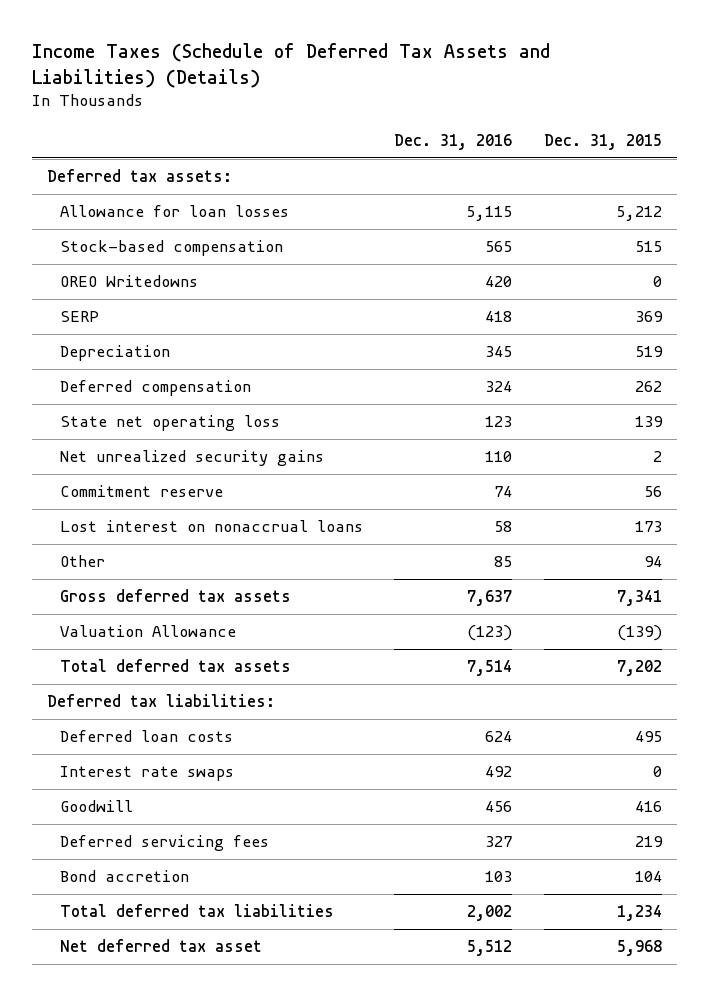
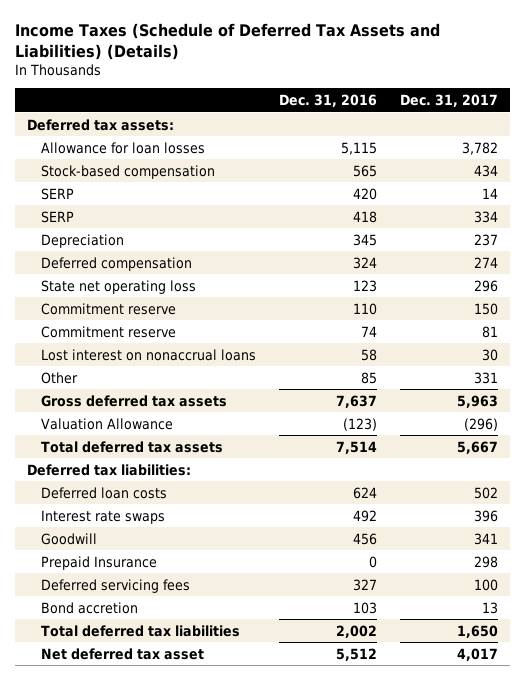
- | Dec. 31, 2016 | Dec. 31, 2015
+ | Dec. 31, 2016 | Dec. 31, 2017
- OREO Writedowns | 420 | 0
+ SERP | 420 | 14
- Net unrealized security gains | 110 | 2
+ Commitment reserve | 110 | 150
+ Prepaid Insurance | 0 | 298

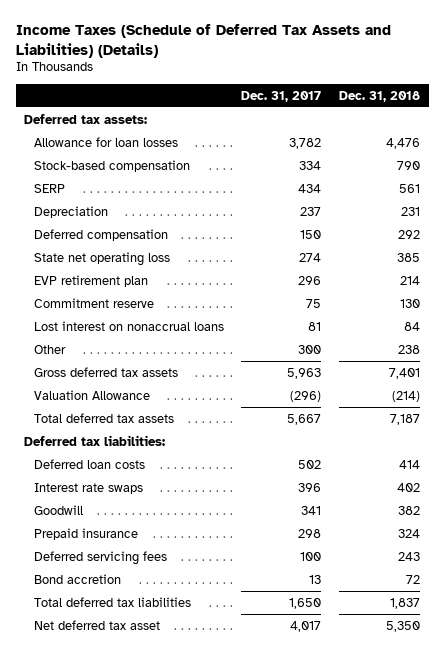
- | Dec. 31, 2016 | Dec. 31, 2017
+ | Dec. 31, 2017 | Dec. 31, 2018
- Stock-based compensation | 565 | 434
- SERP | 420 | 14
- SERP | 418 | 334
+ Stock-based compensation | 334 | 790
+ SERP | 434 | 561
- Deferred compensation | 324 | 274
- State net operating loss | 123 | 296
- Commitment reserve | 110 | 150
- Commitment reserve | 74 | 81
- Lost interest on nonaccrual loans | 58 | 30
- Other | 85 | 331
+ Deferred compensation | 150 | 292
+ State net operating loss | 274 | 385
+ EVP retirement plan | 296 | 214
+ Commitment reserve | 75 | 130
+ Lost interest on nonaccrual loans | 81 | 84
+ Other | 300 | 238
- Prepaid Insurance | 0 | 298
+ Prepaid insurance | 298 | 324

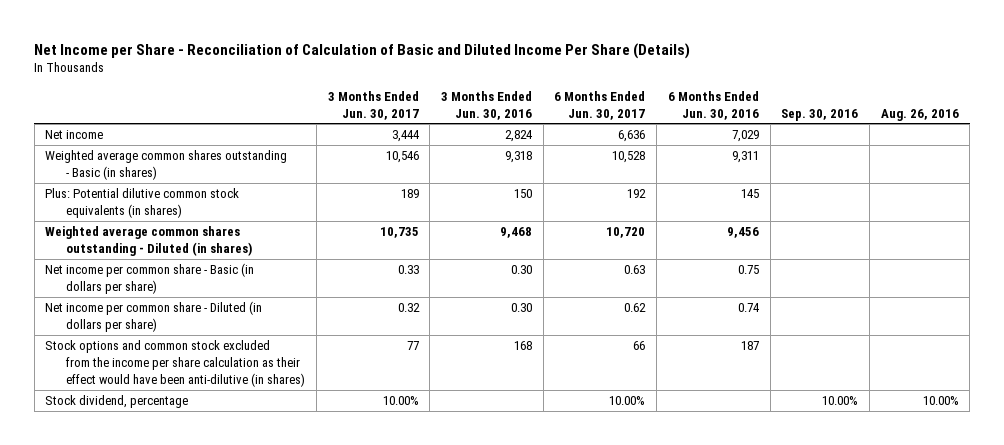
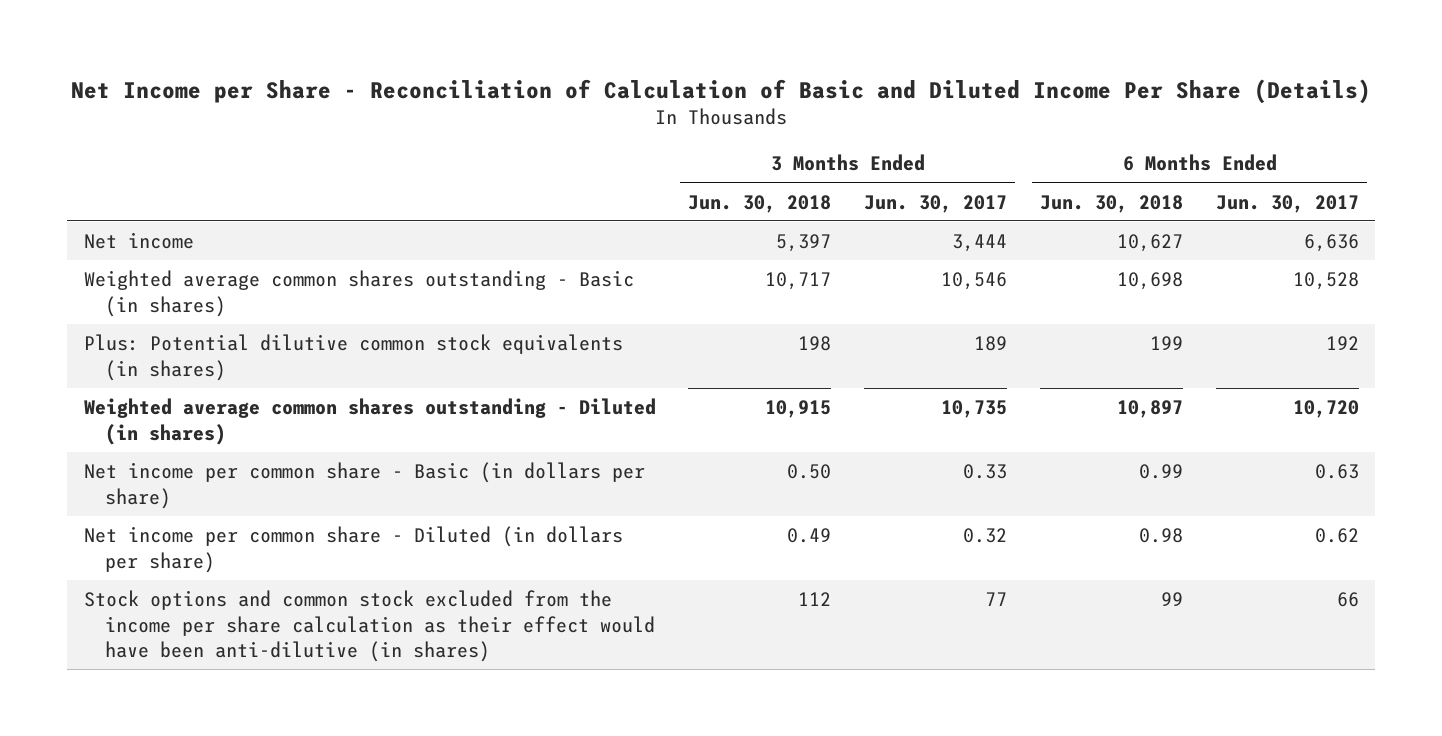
- | 3 Months Ended Jun. 30, 2017 | 3 Months Ended Jun. 30, 2016 | 6 Months Ended Jun. 30, 2017 | 6 Months Ended Jun. 30, 2016 | Sep. 30, 2016 | Aug. 26, 2016
+ | 3 Months Ended Jun. 30, 2018 | 3 Months Ended Jun. 30, 2017 | 6 Months Ended Jun. 30, 2018 | 6 Months Ended Jun. 30, 2017
- Stock dividend, percentage | 10.00% | | 10.00% | | 10.00% | 10.00%

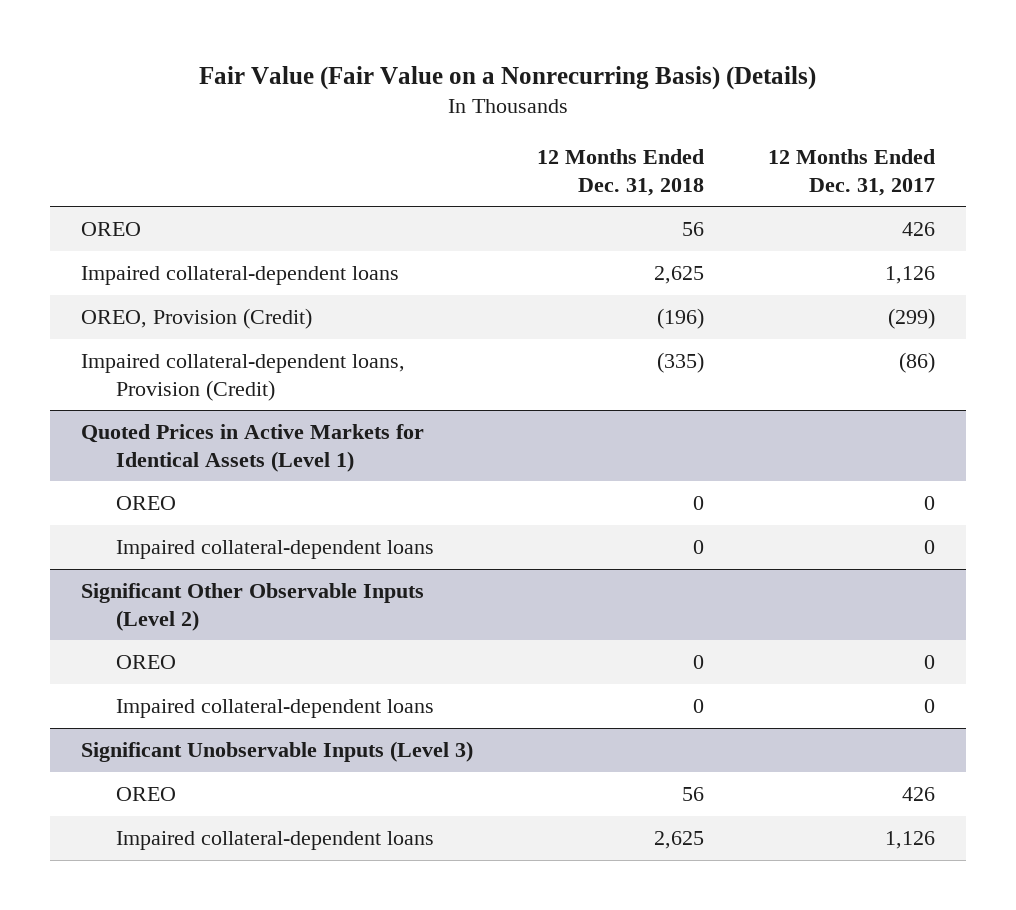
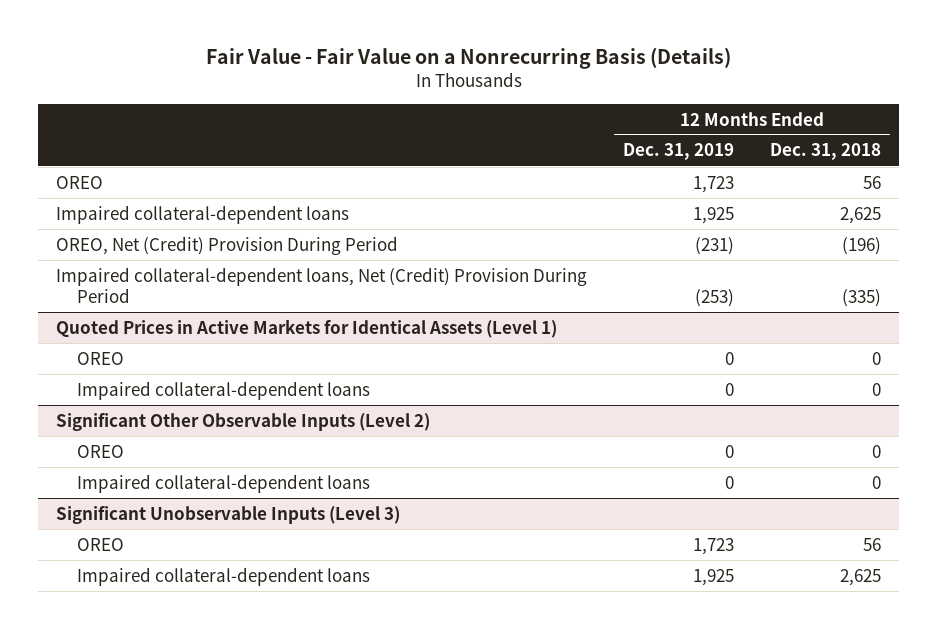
- Fair Value (Fair Value on a Nonrecurring Basis) (Details)
+ Fair Value - Fair Value on a Nonrecurring Basis (Details)
- | 12 Months Ended Dec. 31, 2018 | 12 Months Ended Dec. 31, 2017
+ | 12 Months Ended Dec. 31, 2019 | 12 Months Ended Dec. 31, 2018
- OREO, Provision (Credit) | (196) | (299)
- Impaired collateral-dependent loans, Provision (Credit) | (335) | (86)
+ OREO, Net (Credit) Provision During Period | (231) | (196)
+ Impaired collateral-dependent loans, Net (Credit) Provision During Period | (253) | (335)

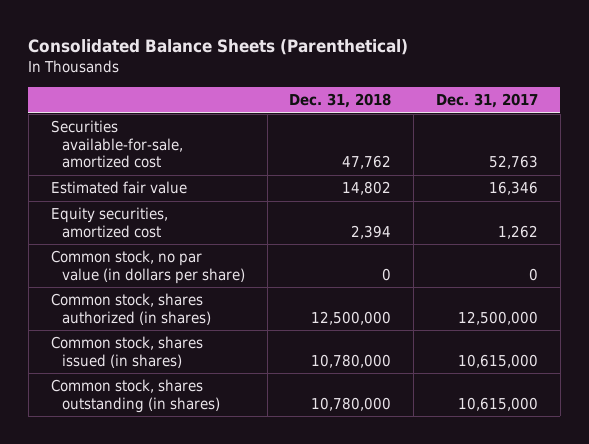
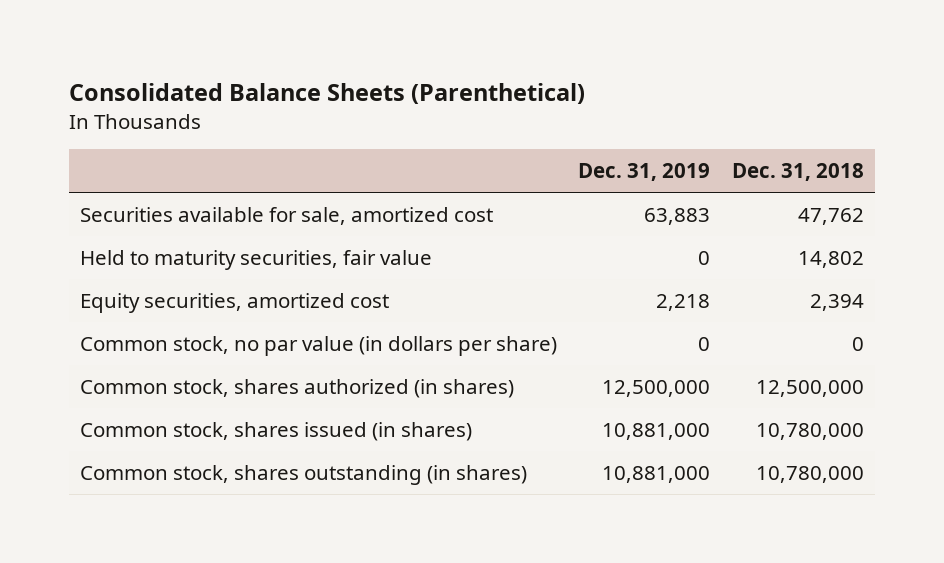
- | Dec. 31, 2018 | Dec. 31, 2017
+ | Dec. 31, 2019 | Dec. 31, 2018
- Securities available-for-sale, amortized cost | 47,762 | 52,763
- Estimated fair value | 14,802 | 16,346
+ Securities available for sale, amortized cost | 63,883 | 47,762
+ Held to maturity securities, fair value | 0 | 14,802

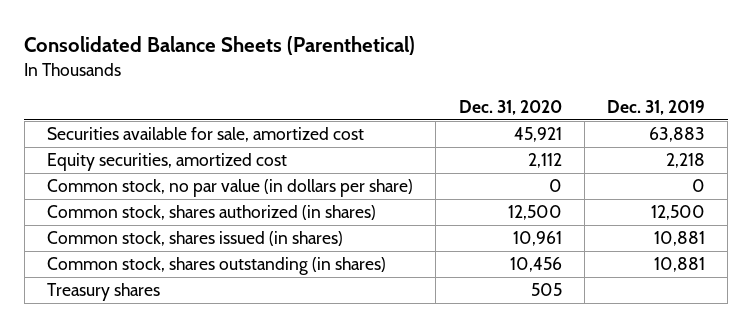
- | Dec. 31, 2019 | Dec. 31, 2018
+ | Dec. 31, 2020 | Dec. 31, 2019
- Held to maturity securities, fair value | 0 | 14,802
- Common stock, shares authorized (in shares) | 12,500,000 | 12,500,000
- Common stock, shares issued (in shares) | 10,881,000 | 10,780,000
- Common stock, shares outstanding (in shares) | 10,881,000 | 10,780,000
+ Common stock, shares authorized (in shares) | 12,500 | 12,500
+ Common stock, shares issued (in shares) | 10,961 | 10,881
+ Common stock, shares outstanding (in shares) | 10,456 | 10,881
+ Treasury shares | 505 |

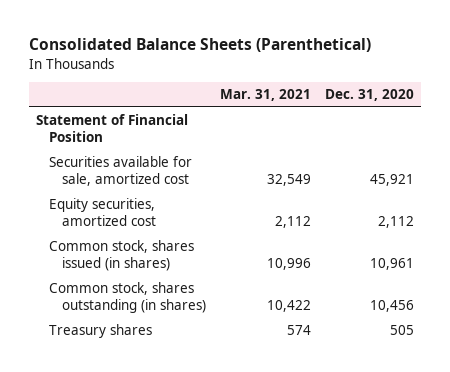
- | Dec. 31, 2020 | Dec. 31, 2019
+ | Mar. 31, 2021 | Dec. 31, 2020
+ Statement of Financial Position
- Common stock, no par value (in dollars per share) | 0 | 0
- Common stock, shares authorized (in shares) | 12,500 | 12,500

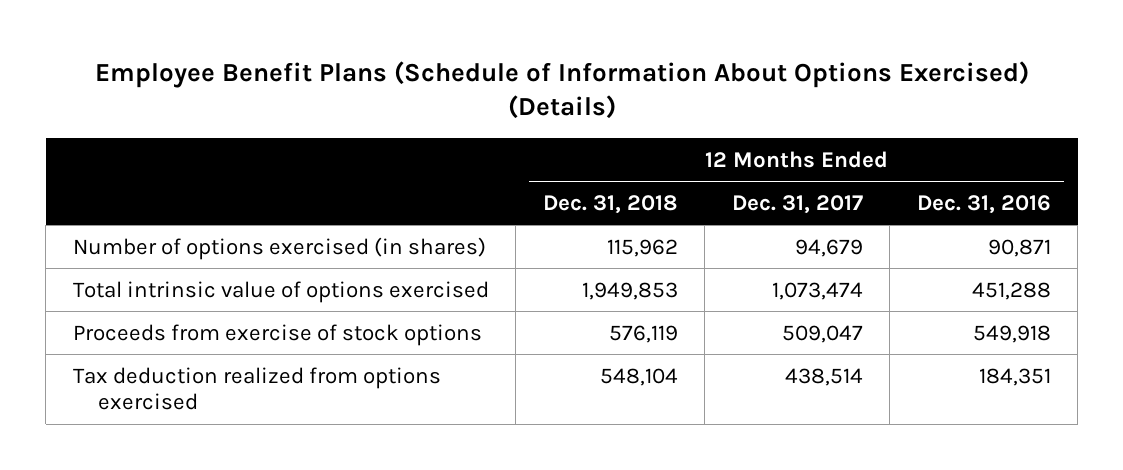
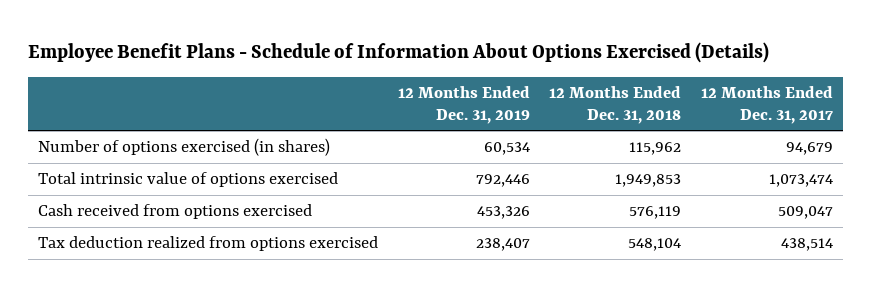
- Employee Benefit Plans (Schedule of Information About Options Exercised) (Details)
+ Employee Benefit Plans - Schedule of Information About Options Exercised (Details)
- | 12 Months Ended Dec. 31, 2018 | 12 Months Ended Dec. 31, 2017 | 12 Months Ended Dec. 31, 2016
+ | 12 Months Ended Dec. 31, 2019 | 12 Months Ended Dec. 31, 2018 | 12 Months Ended Dec. 31, 2017
- Proceeds from exercise of stock options | 576,119 | 509,047 | 549,918
+ Cash received from options exercised | 453,326 | 576,119 | 509,047

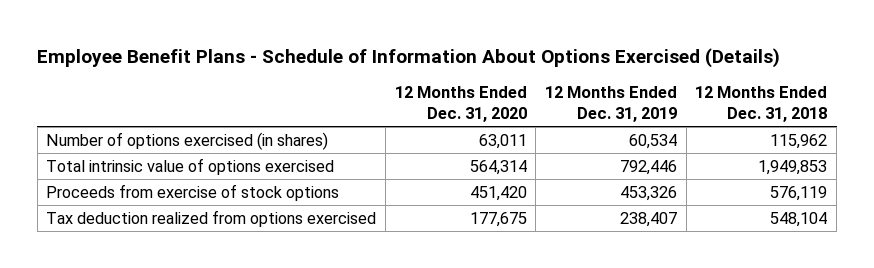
- | 12 Months Ended Dec. 31, 2019 | 12 Months Ended Dec. 31, 2018 | 12 Months Ended Dec. 31, 2017
+ | 12 Months Ended Dec. 31, 2020 | 12 Months Ended Dec. 31, 2019 | 12 Months Ended Dec. 31, 2018
- Cash received from options exercised | 453,326 | 576,119 | 509,047
+ Proceeds from exercise of stock options | 451,420 | 453,326 | 576,119

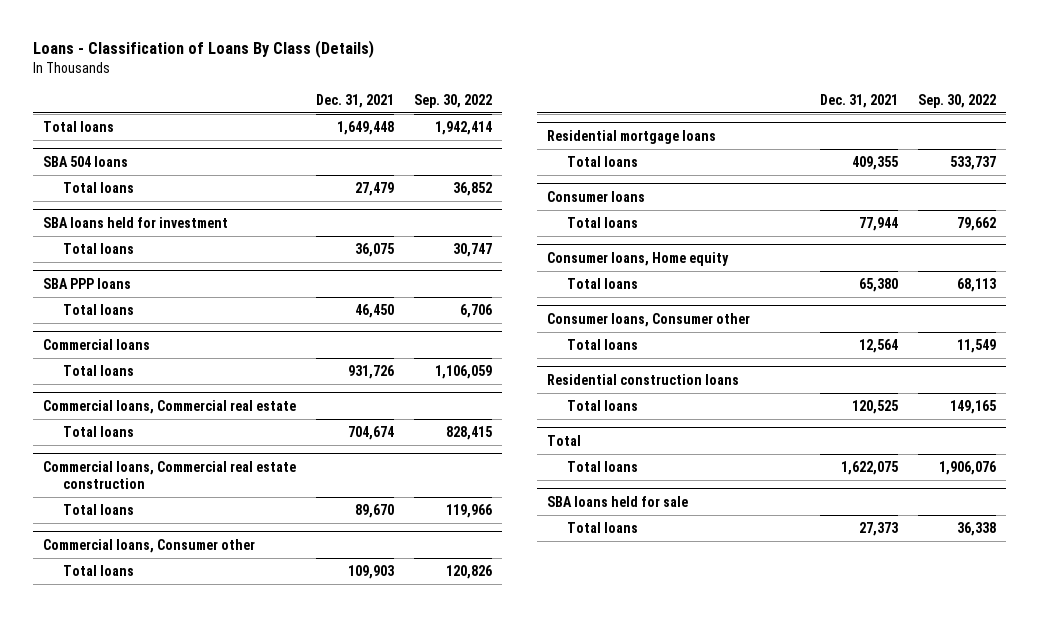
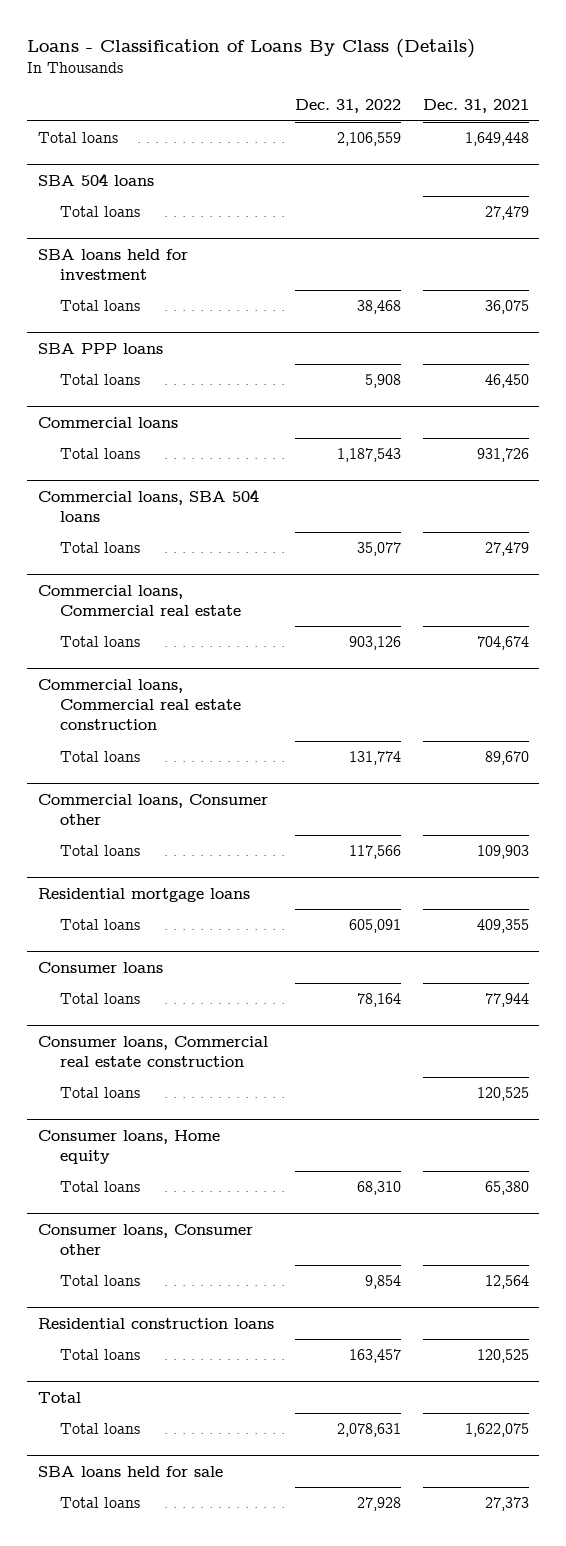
- | Dec. 31, 2021 | Sep. 30, 2022
+ | Dec. 31, 2022 | Dec. 31, 2021
+ Commercial loans, SBA 504 loans
+ Total loans | 35,077 | 27,479
+ Consumer loans, Commercial real estate construction
+ Total loans | | 120,525

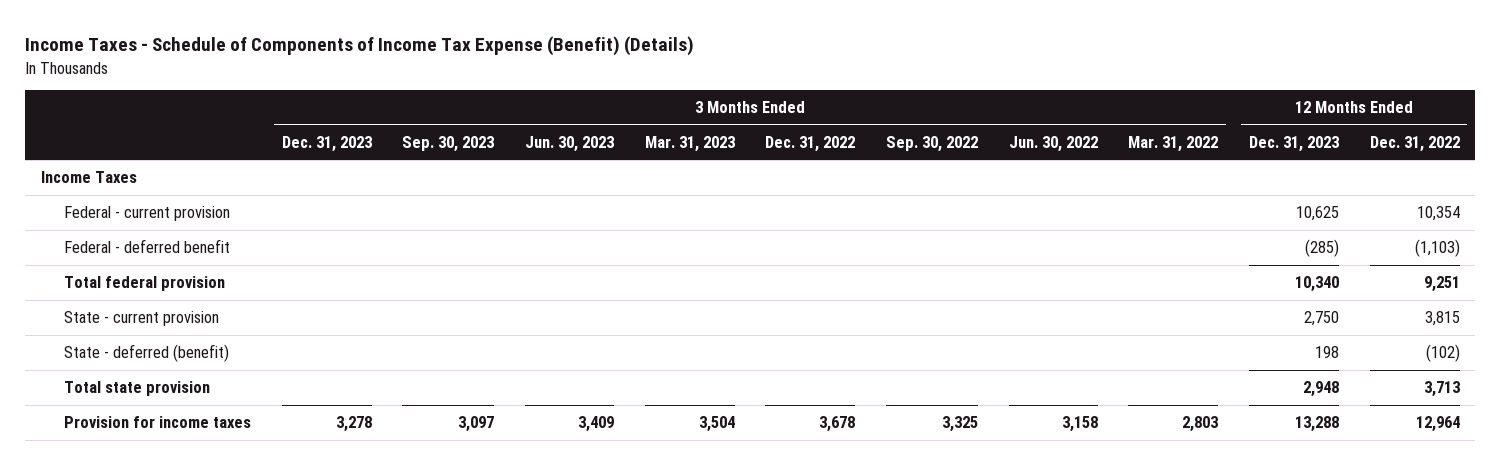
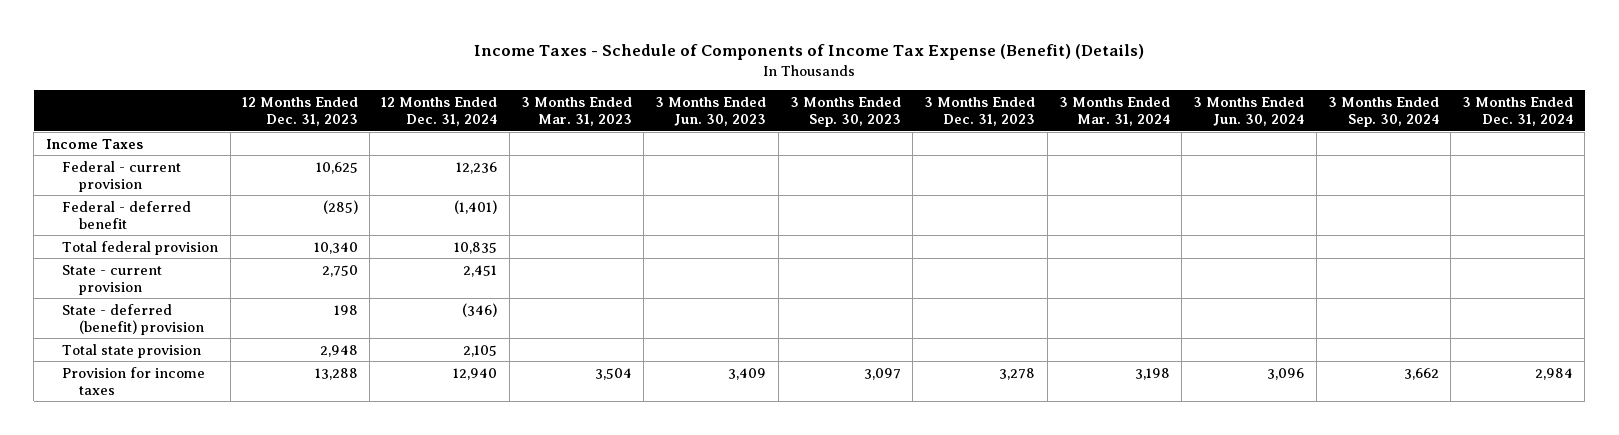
- | 3 Months Ended Dec. 31, 2023 | 3 Months Ended Sep. 30, 2023 | 3 Months Ended Jun. 30, 2023 | 3 Months Ended Mar. 31, 2023 | 3 Months Ended Dec. 31, 2022 | 3 Months Ended Sep. 30, 2022 | 3 Months Ended Jun. 30, 2022 | 3 Months Ended Mar. 31, 2022 | 12 Months Ended Dec. 31, 2023 | 12 Months Ended Dec. 31, 2022
+ | 12 Months Ended Dec. 31, 2023 | 12 Months Ended Dec. 31, 2024 | 3 Months Ended Mar. 31, 2023 | 3 Months Ended Jun. 30, 2023 | 3 Months Ended Sep. 30, 2023 | 3 Months Ended Dec. 31, 2023 | 3 Months Ended Mar. 31, 2024 | 3 Months Ended Jun. 30, 2024 | 3 Months Ended Sep. 30, 2024 | 3 Months Ended Dec. 31, 2024
- State - deferred (benefit) | | | | | | | | | 198 | (102)
+ State - deferred (benefit) provision | 198 | (346) | | | | | | | |

